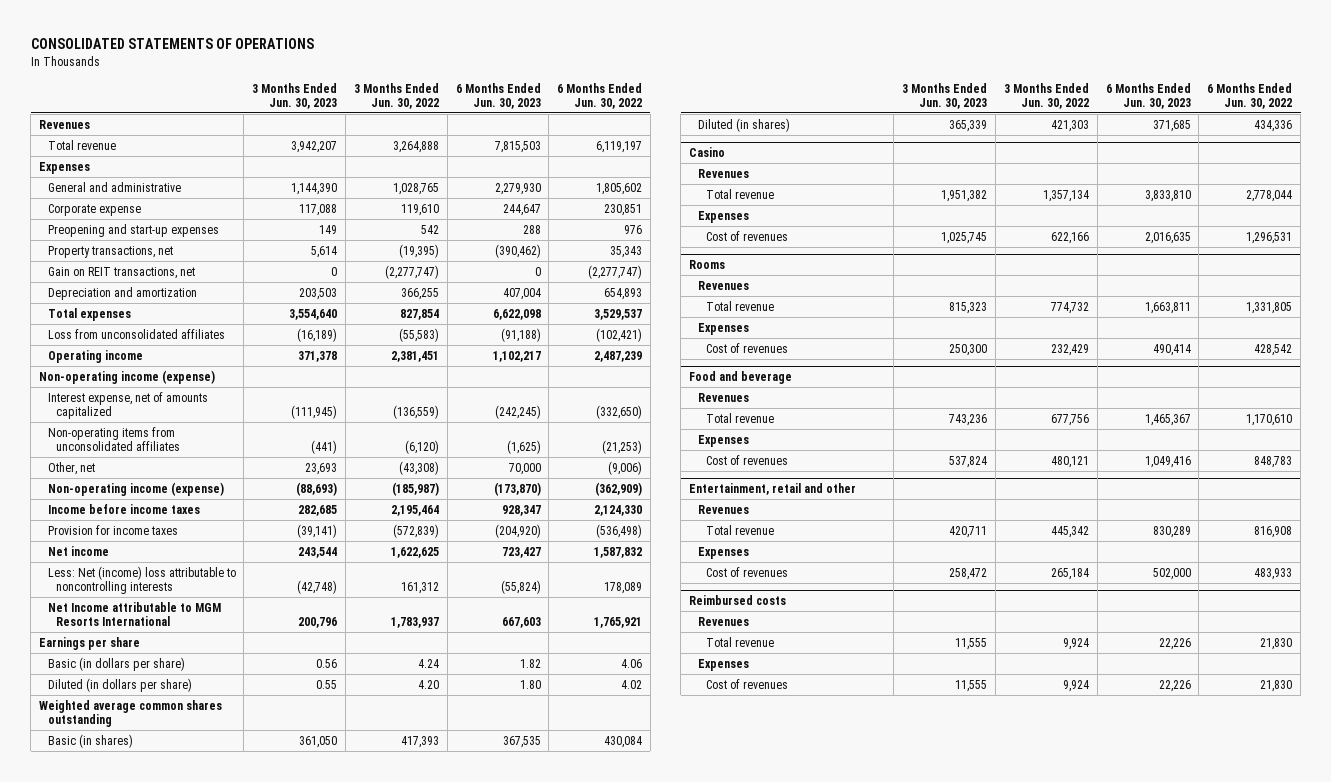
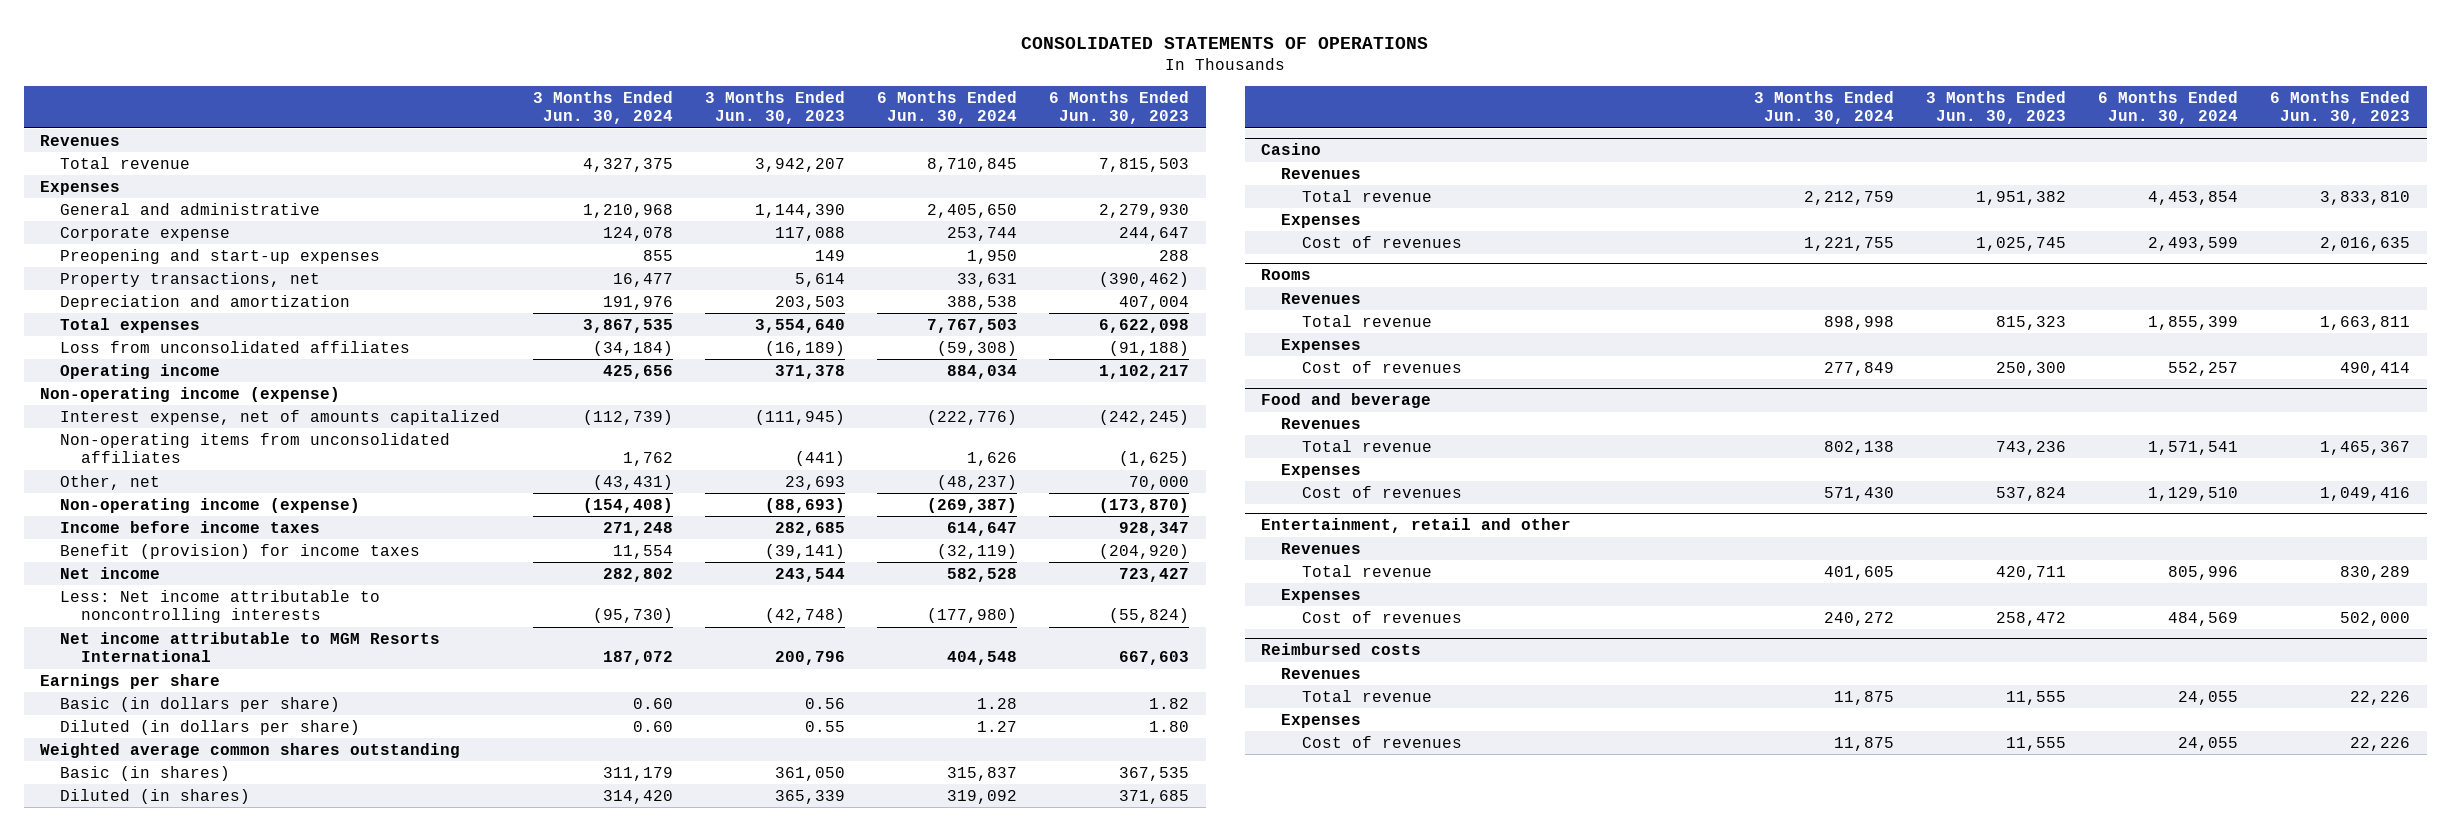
- | 3 Months Ended Jun. 30, 2023 | 3 Months Ended Jun. 30, 2022 | 6 Months Ended Jun. 30, 2023 | 6 Months Ended Jun. 30, 2022
+ | 3 Months Ended Jun. 30, 2024 | 3 Months Ended Jun. 30, 2023 | 6 Months Ended Jun. 30, 2024 | 6 Months Ended Jun. 30, 2023
- Gain on REIT transactions, net | 0 | (2,277,747) | 0 | (2,277,747)
- Provision for income taxes | (39,141) | (572,839) | (204,920) | (536,498)
+ Benefit (provision) for income taxes | 11,554 | (39,141) | (32,119) | (204,920)
- Less: Net (income) loss attributable to noncontrolling interests | (42,748) | 161,312 | (55,824) | 178,089
- Net Income attributable to MGM Resorts International | 200,796 | 1,783,937 | 667,603 | 1,765,921
+ Less: Net income attributable to noncontrolling interests | (95,730) | (42,748) | (177,980) | (55,824)
+ Net income attributable to MGM Resorts International | 187,072 | 200,796 | 404,548 | 667,603

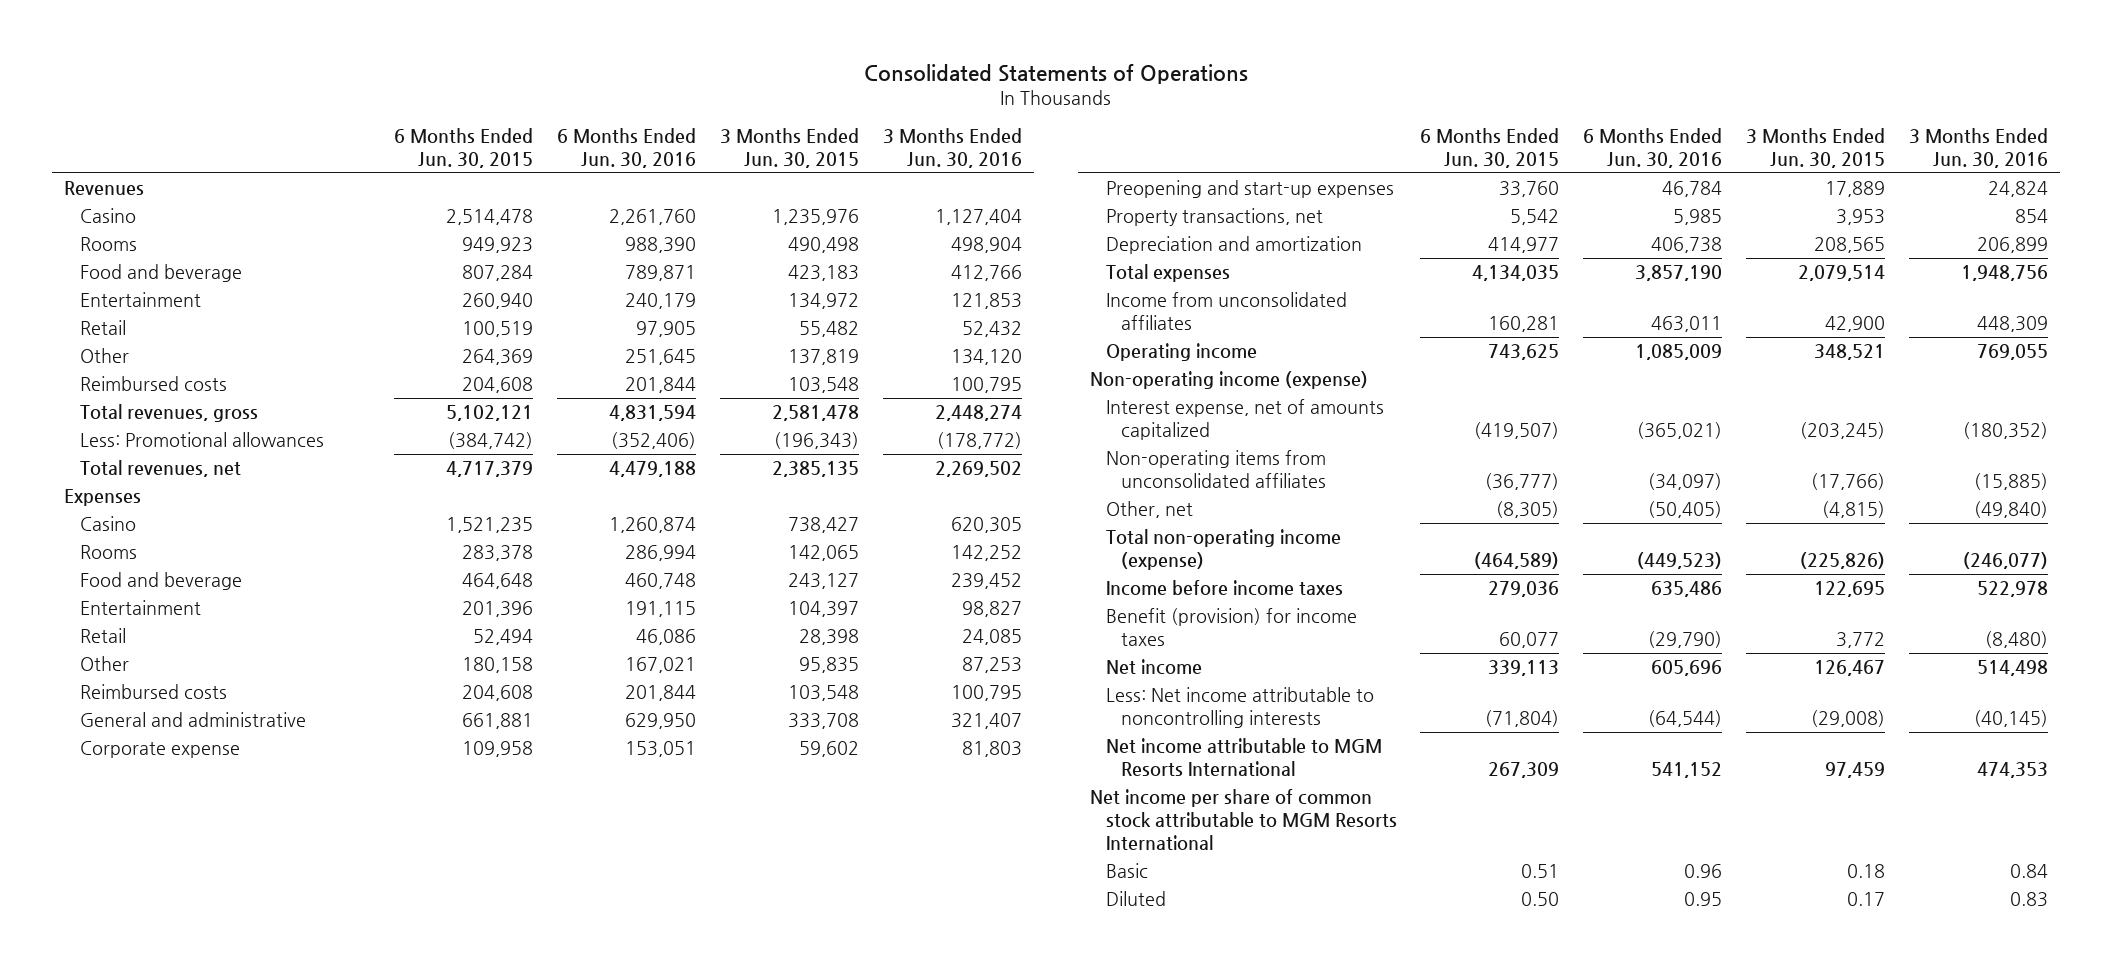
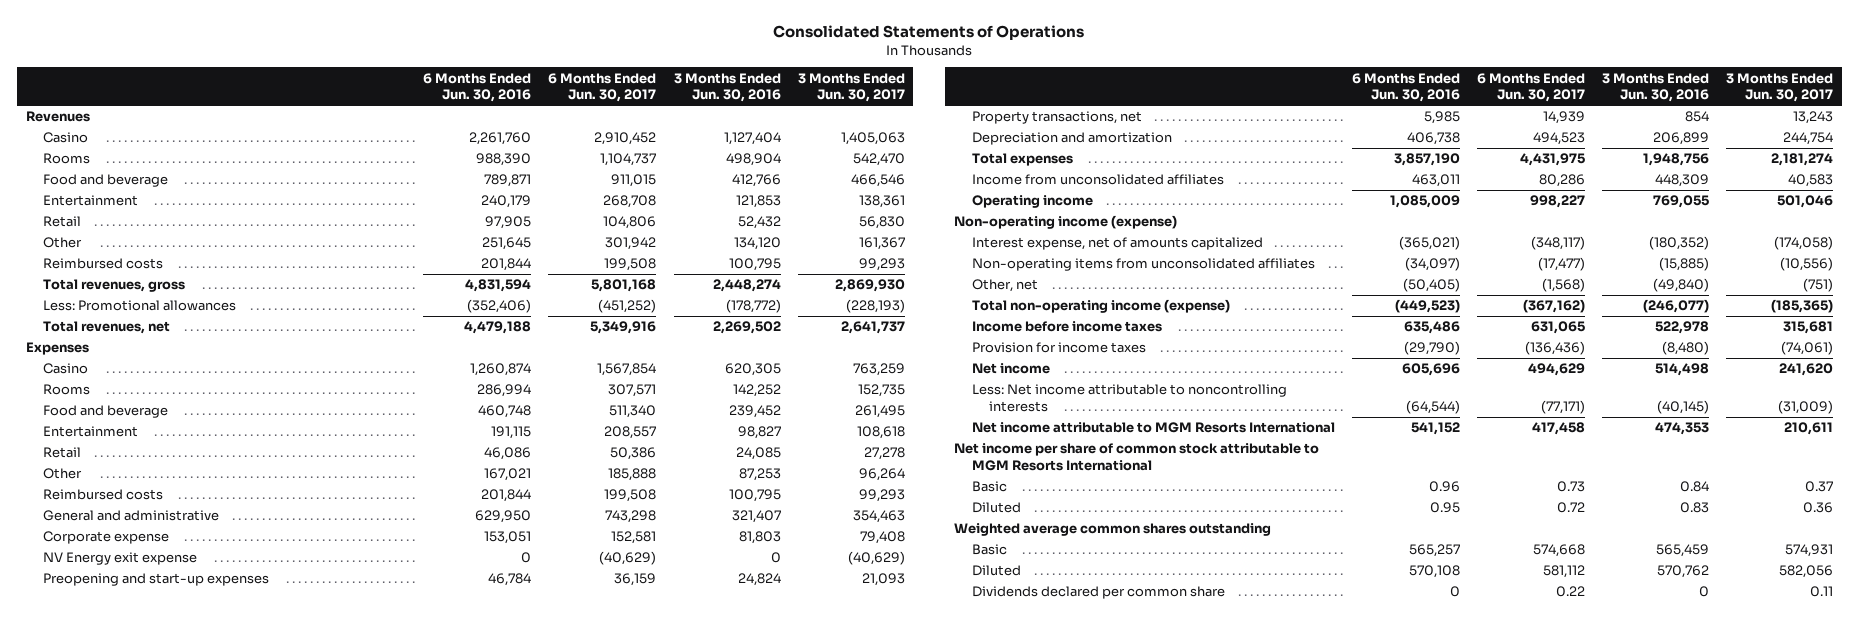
- | 6 Months Ended Jun. 30, 2015 | 6 Months Ended Jun. 30, 2016 | 3 Months Ended Jun. 30, 2015 | 3 Months Ended Jun. 30, 2016
+ | 6 Months Ended Jun. 30, 2016 | 6 Months Ended Jun. 30, 2017 | 3 Months Ended Jun. 30, 2016 | 3 Months Ended Jun. 30, 2017
+ NV Energy exit expense | 0 | (40,629) | 0 | (40,629)
- Benefit (provision) for income taxes | 60,077 | (29,790) | 3,772 | (8,480)
+ Provision for income taxes | (29,790) | (136,436) | (8,480) | (74,061)
+ Weighted average common shares outstanding
+ Basic | 565,257 | 574,668 | 565,459 | 574,931
+ Diluted | 570,108 | 581,112 | 570,762 | 582,056
+ Dividends declared per common share | 0 | 0.22 | 0 | 0.11

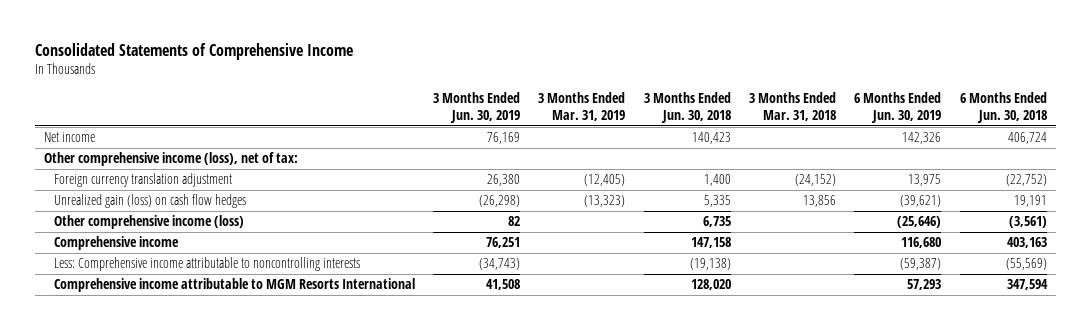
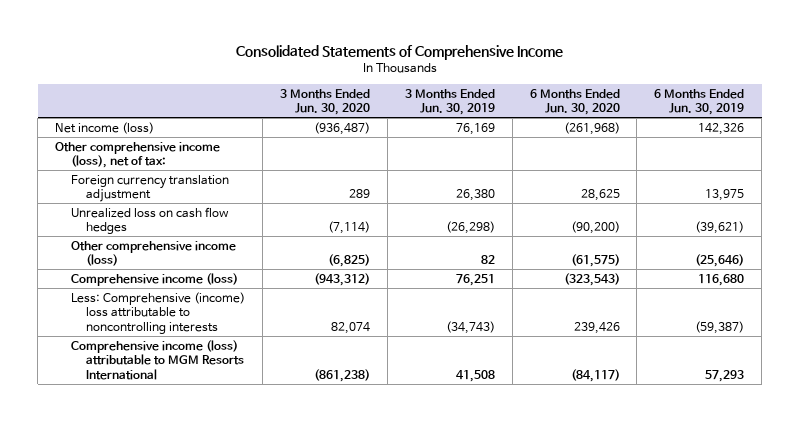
- | 3 Months Ended Jun. 30, 2019 | 3 Months Ended Mar. 31, 2019 | 3 Months Ended Jun. 30, 2018 | 3 Months Ended Mar. 31, 2018 | 6 Months Ended Jun. 30, 2019 | 6 Months Ended Jun. 30, 2018
+ | 3 Months Ended Jun. 30, 2020 | 3 Months Ended Jun. 30, 2019 | 6 Months Ended Jun. 30, 2020 | 6 Months Ended Jun. 30, 2019
- Net income | 76,169 | | 140,423 | | 142,326 | 406,724
+ Net income (loss) | (936,487) | 76,169 | (261,968) | 142,326
- Unrealized gain (loss) on cash flow hedges | (26,298) | (13,323) | 5,335 | 13,856 | (39,621) | 19,191
+ Unrealized loss on cash flow hedges | (7,114) | (26,298) | (90,200) | (39,621)
- Comprehensive income | 76,251 | | 147,158 | | 116,680 | 403,163
- Less: Comprehensive income attributable to noncontrolling interests | (34,743) | | (19,138) | | (59,387) | (55,569)
- Comprehensive income attributable to MGM Resorts International | 41,508 | | 128,020 | | 57,293 | 347,594
+ Comprehensive income (loss) | (943,312) | 76,251 | (323,543) | 116,680
+ Less: Comprehensive (income) loss attributable to noncontrolling interests | 82,074 | (34,743) | 239,426 | (59,387)
+ Comprehensive income (loss) attributable to MGM Resorts International | (861,238) | 41,508 | (84,117) | 57,293

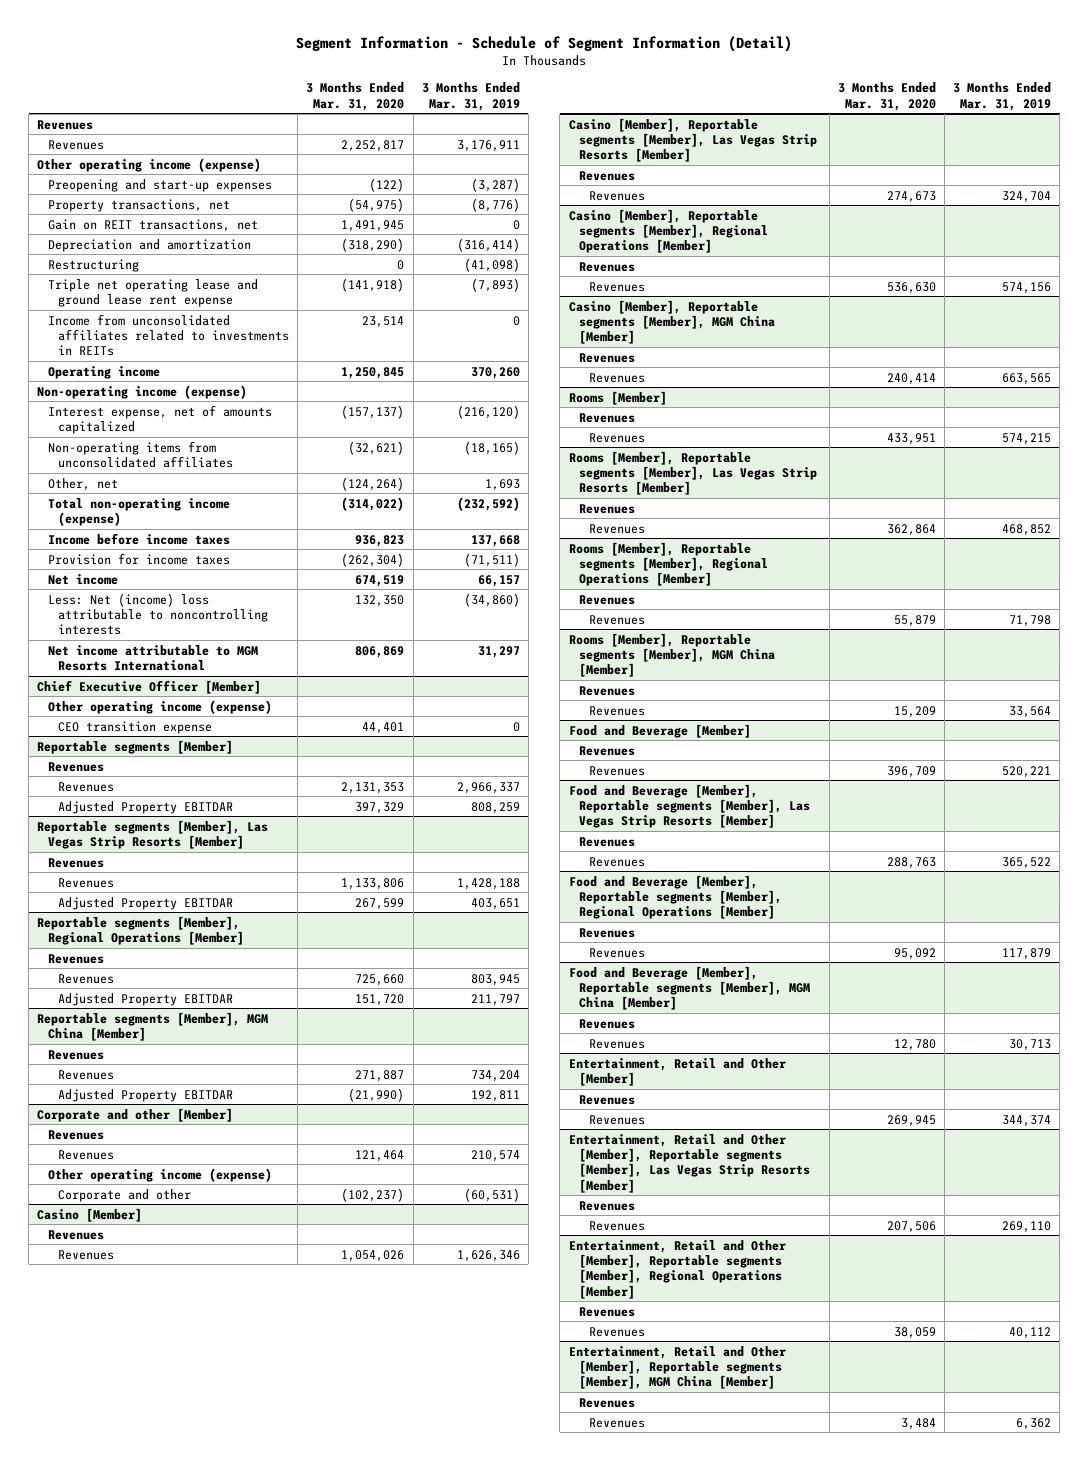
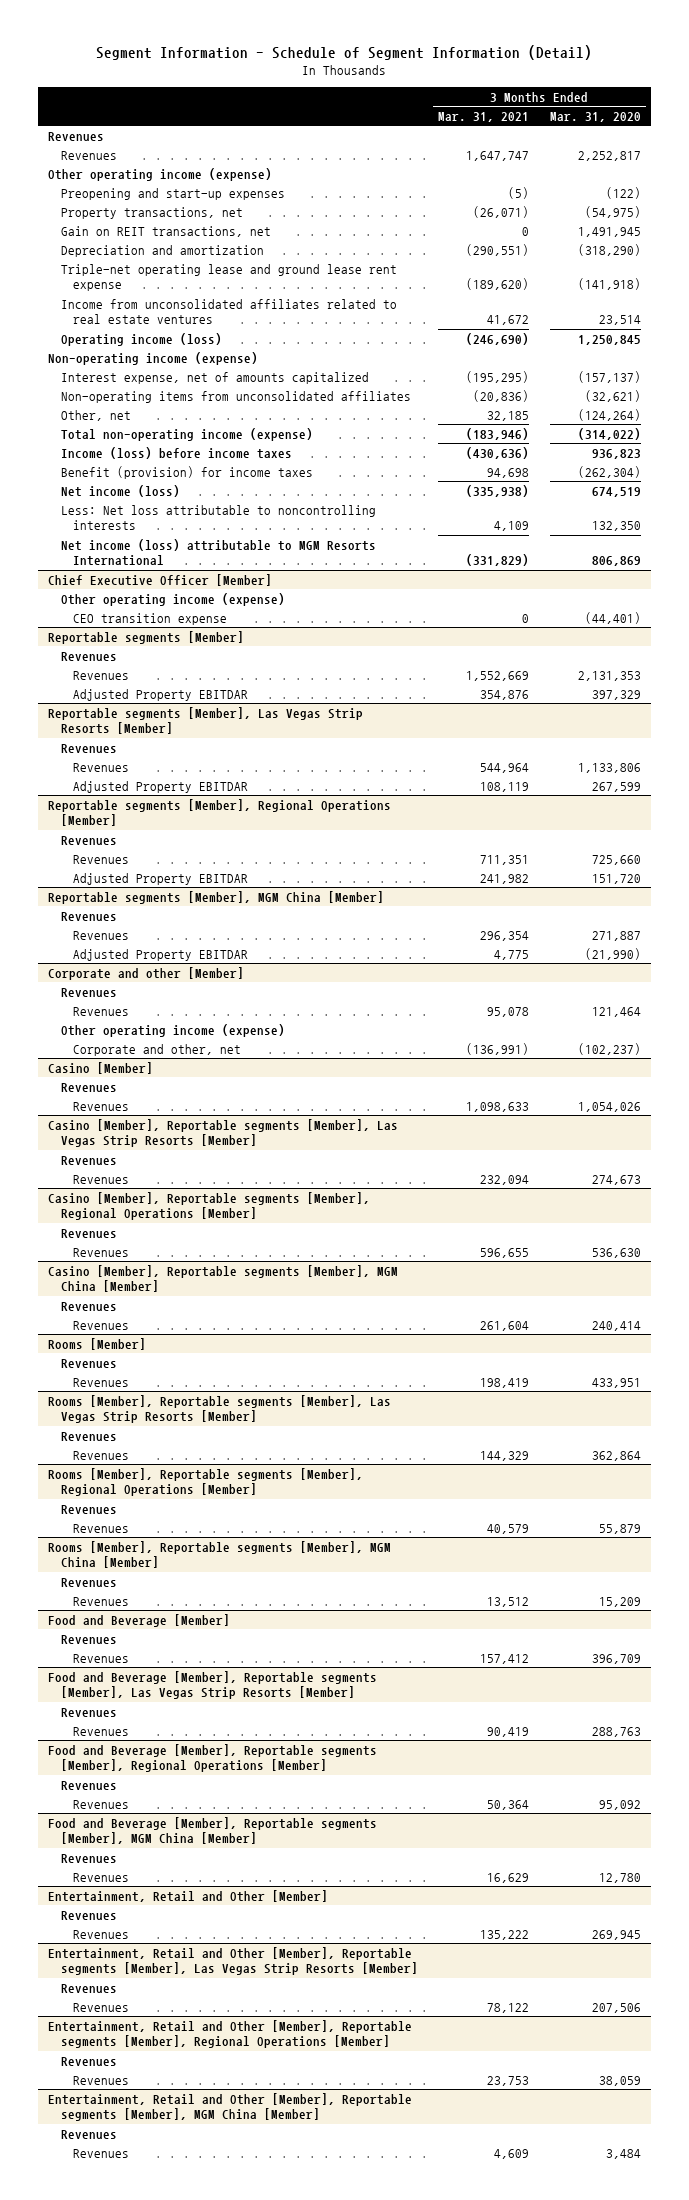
- | 3 Months Ended Mar. 31, 2020 | 3 Months Ended Mar. 31, 2019
+ | 3 Months Ended Mar. 31, 2021 | 3 Months Ended Mar. 31, 2020
- Restructuring | 0 | (41,098)
- Triple net operating lease and ground lease rent expense | (141,918) | (7,893)
- Income from unconsolidated affiliates related to investments in REITs | 23,514 | 0
- Operating income | 1,250,845 | 370,260
+ Triple-net operating lease and ground lease rent expense | (189,620) | (141,918)
+ Income from unconsolidated affiliates related to real estate ventures | 41,672 | 23,514
+ Operating income (loss) | (246,690) | 1,250,845
- Income before income taxes | 936,823 | 137,668
- Provision for income taxes | (262,304) | (71,511)
- Net income | 674,519 | 66,157
- Less: Net (income) loss attributable to noncontrolling interests | 132,350 | (34,860)
- Net income attributable to MGM Resorts International | 806,869 | 31,297
+ Income (loss) before income taxes | (430,636) | 936,823
+ Benefit (provision) for income taxes | 94,698 | (262,304)
+ Net income (loss) | (335,938) | 674,519
+ Less: Net loss attributable to noncontrolling interests | 4,109 | 132,350
+ Net income (loss) attributable to MGM Resorts International | (331,829) | 806,869
@ Chief Executive Officer [Member]
- CEO transition expense | 44,401 | 0
+ CEO transition expense | 0 | (44,401)
@ Corporate and other [Member]
- Corporate and other | (102,237) | (60,531)
+ Corporate and other, net | (136,991) | (102,237)

